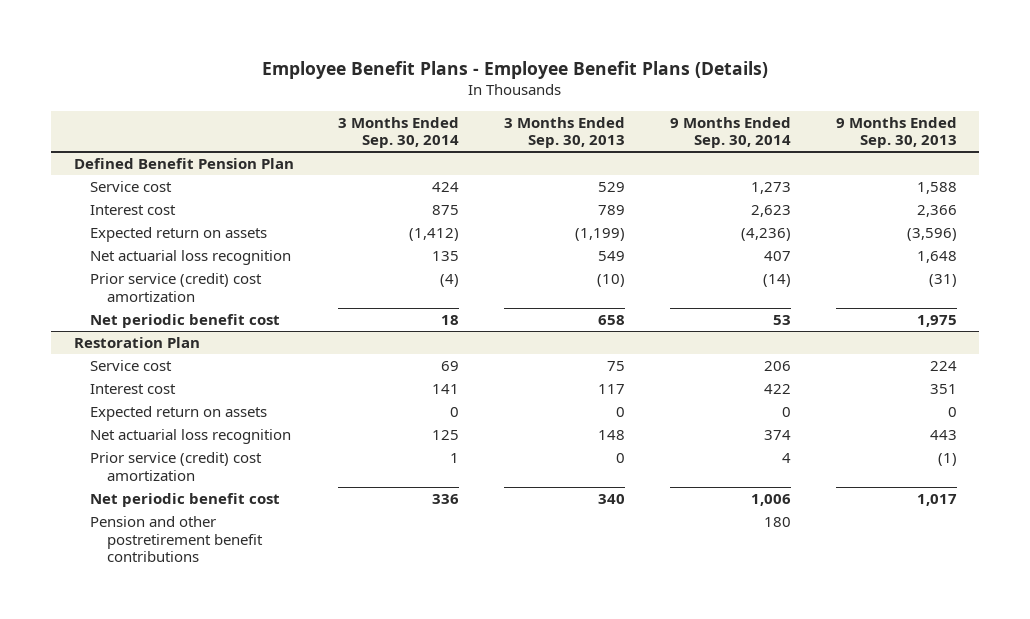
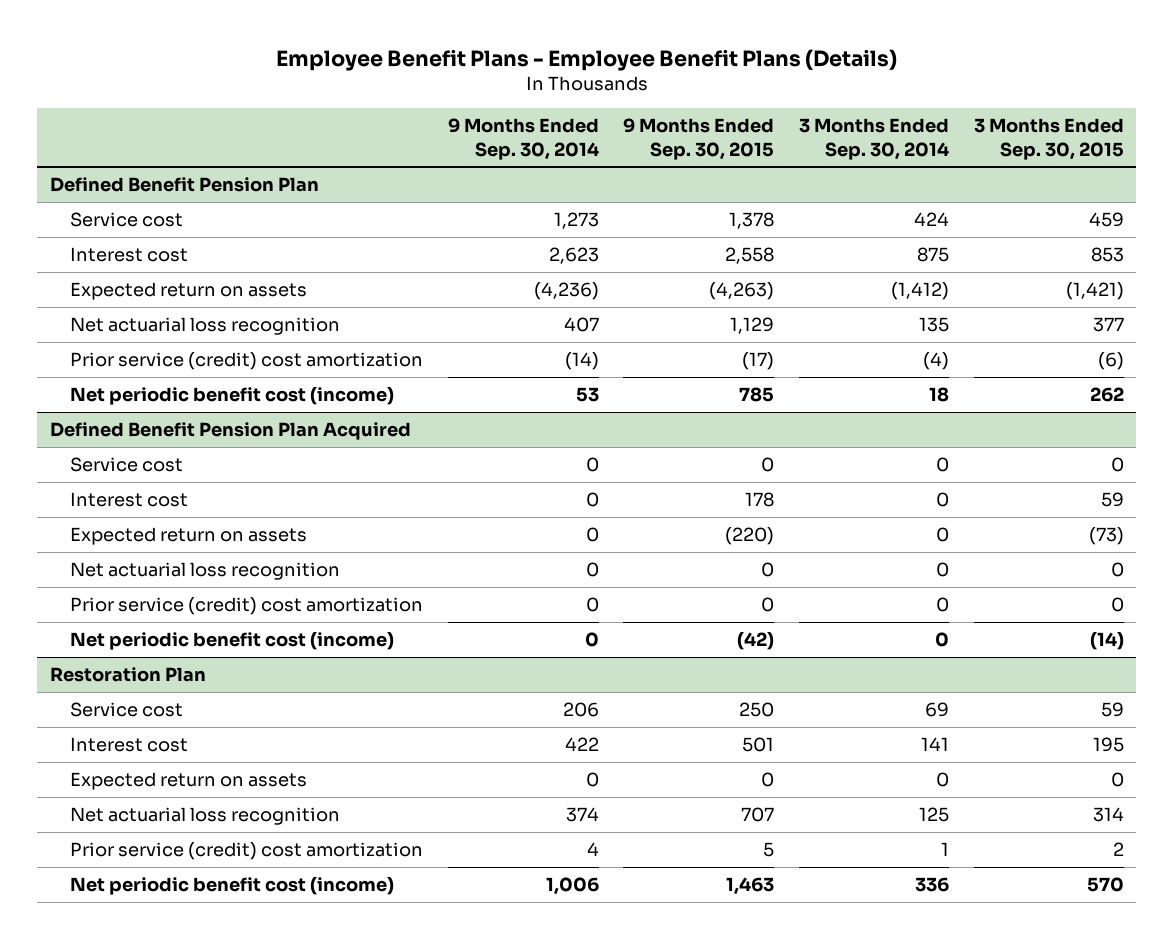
- | 3 Months Ended Sep. 30, 2014 | 3 Months Ended Sep. 30, 2013 | 9 Months Ended Sep. 30, 2014 | 9 Months Ended Sep. 30, 2013
+ | 9 Months Ended Sep. 30, 2014 | 9 Months Ended Sep. 30, 2015 | 3 Months Ended Sep. 30, 2014 | 3 Months Ended Sep. 30, 2015
@ Defined Benefit Pension Plan
- Net periodic benefit cost | 18 | 658 | 53 | 1,975
+ Net periodic benefit cost (income) | 53 | 785 | 18 | 262
+ Defined Benefit Pension Plan Acquired
+ Service cost | 0 | 0 | 0 | 0
+ Interest cost | 0 | 178 | 0 | 59
+ Expected return on assets | 0 | (220) | 0 | (73)
+ Net actuarial loss recognition | 0 | 0 | 0 | 0
+ Prior service (credit) cost amortization | 0 | 0 | 0 | 0
+ Net periodic benefit cost (income) | 0 | (42) | 0 | (14)
@ Restoration Plan
- Net periodic benefit cost | 336 | 340 | 1,006 | 1,017
- Pension and other postretirement benefit contributions | | | 180 |
+ Net periodic benefit cost (income) | 1,006 | 1,463 | 336 | 570

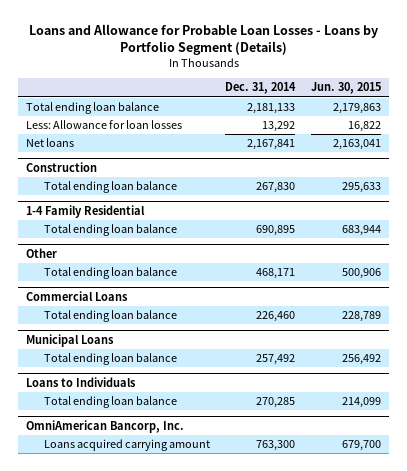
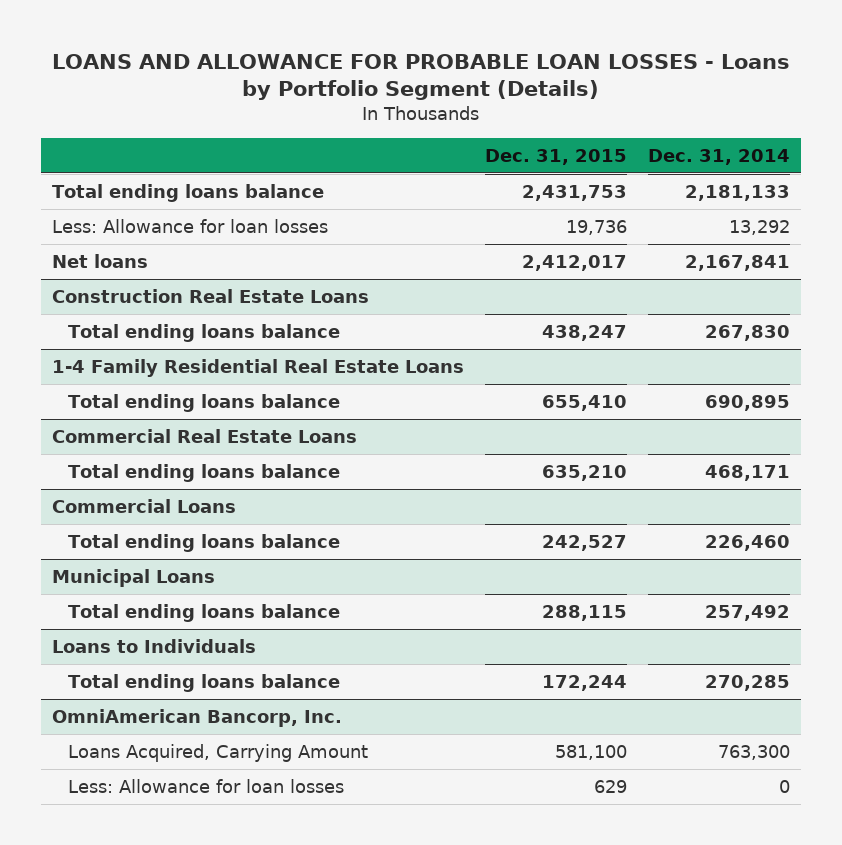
- Loans and Allowance for Probable Loan Losses - Loans by Portfolio Segment (Details)
+ LOANS AND ALLOWANCE FOR PROBABLE LOAN LOSSES - Loans by Portfolio Segment (Details)
- | Dec. 31, 2014 | Jun. 30, 2015
+ | Dec. 31, 2015 | Dec. 31, 2014
- Total ending loan balance | 2,181,133 | 2,179,863
+ Total ending loans balance | 2,431,753 | 2,181,133
- Construction
- Total ending loan balance | 267,830 | 295,633
- 1-4 Family Residential
- Total ending loan balance | 690,895 | 683,944
- Other
- Total ending loan balance | 468,171 | 500,906
+ Construction Real Estate Loans
+ Total ending loans balance | 438,247 | 267,830
+ 1-4 Family Residential Real Estate Loans
+ Total ending loans balance | 655,410 | 690,895
+ Commercial Real Estate Loans
+ Total ending loans balance | 635,210 | 468,171
@ Commercial Loans
- Total ending loan balance | 226,460 | 228,789
+ Total ending loans balance | 242,527 | 226,460
@ Municipal Loans
- Total ending loan balance | 257,492 | 256,492
+ Total ending loans balance | 288,115 | 257,492
@ Loans to Individuals
- Total ending loan balance | 270,285 | 214,099
+ Total ending loans balance | 172,244 | 270,285
@ OmniAmerican Bancorp, Inc.
- Loans acquired carrying amount | 763,300 | 679,700
+ Loans Acquired, Carrying Amount | 581,100 | 763,300
+ Less: Allowance for loan losses | 629 | 0

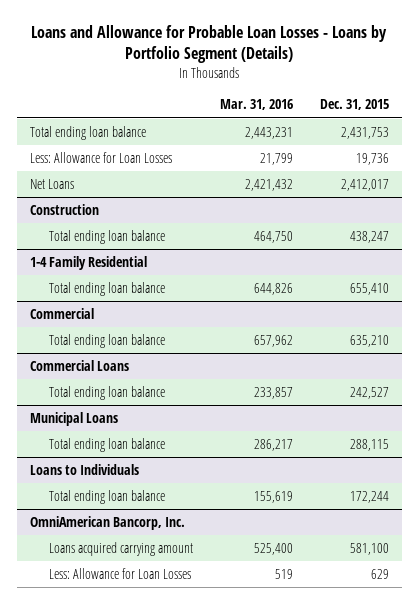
- LOANS AND ALLOWANCE FOR PROBABLE LOAN LOSSES - Loans by Portfolio Segment (Details)
+ Loans and Allowance for Probable Loan Losses - Loans by Portfolio Segment (Details)
- | Dec. 31, 2015 | Dec. 31, 2014
+ | Mar. 31, 2016 | Dec. 31, 2015
- Total ending loans balance | 2,431,753 | 2,181,133
- Less: Allowance for loan losses | 19,736 | 13,292
- Net loans | 2,412,017 | 2,167,841
- Construction Real Estate Loans
- Total ending loans balance | 438,247 | 267,830
- 1-4 Family Residential Real Estate Loans
- Total ending loans balance | 655,410 | 690,895
- Commercial Real Estate Loans
- Total ending loans balance | 635,210 | 468,171
+ Total ending loan balance | 2,443,231 | 2,431,753
+ Less: Allowance for Loan Losses | 21,799 | 19,736
+ Net Loans | 2,421,432 | 2,412,017
+ Construction
+ Total ending loan balance | 464,750 | 438,247
+ 1-4 Family Residential
+ Total ending loan balance | 644,826 | 655,410
+ Commercial
+ Total ending loan balance | 657,962 | 635,210
@ Commercial Loans
- Total ending loans balance | 242,527 | 226,460
+ Total ending loan balance | 233,857 | 242,527
@ Municipal Loans
- Total ending loans balance | 288,115 | 257,492
+ Total ending loan balance | 286,217 | 288,115
@ Loans to Individuals
- Total ending loans balance | 172,244 | 270,285
+ Total ending loan balance | 155,619 | 172,244
@ OmniAmerican Bancorp, Inc.
- Loans Acquired, Carrying Amount | 581,100 | 763,300
- Less: Allowance for loan losses | 629 | 0
+ Loans acquired carrying amount | 525,400 | 581,100
+ Less: Allowance for Loan Losses | 519 | 629

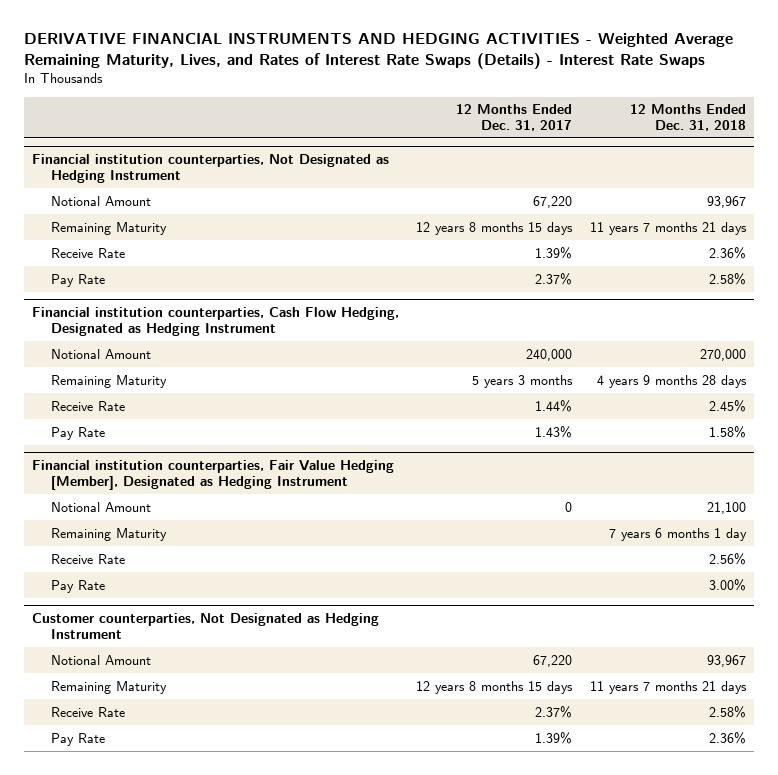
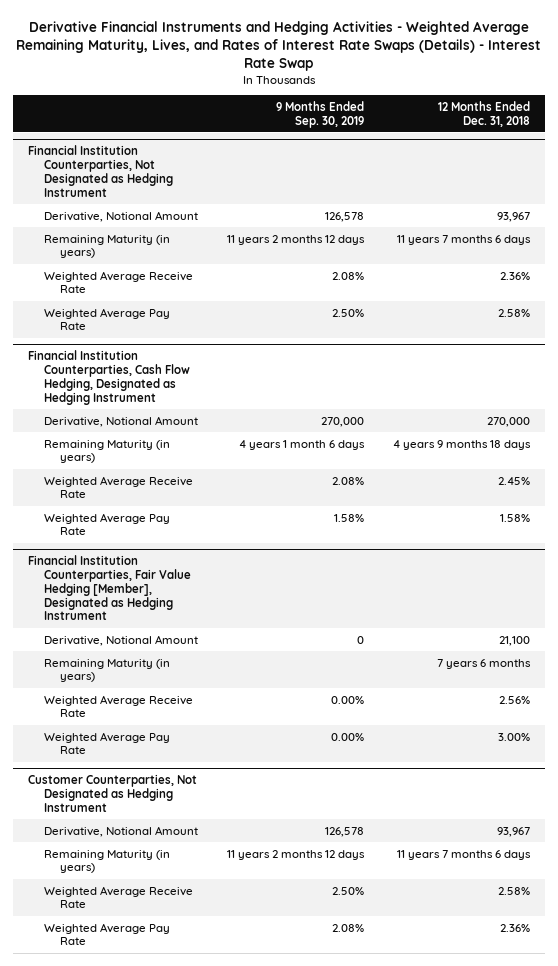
- DERIVATIVE FINANCIAL INSTRUMENTS AND HEDGING ACTIVITIES - Weighted Average Remaining Maturity, Lives, and Rates of Interest Rate Swaps (Details) - Interest Rate Swaps
+ Derivative Financial Instruments and Hedging Activities - Weighted Average Remaining Maturity, Lives, and Rates of Interest Rate Swaps (Details) - Interest Rate Swap
- | 12 Months Ended Dec. 31, 2017 | 12 Months Ended Dec. 31, 2018
+ | 9 Months Ended Sep. 30, 2019 | 12 Months Ended Dec. 31, 2018
- Financial institution counterparties, Not Designated as Hedging Instrument
- Notional Amount | 67,220 | 93,967
- Remaining Maturity | 12 years 8 months 15 days | 11 years 7 months 21 days
- Receive Rate | 1.39% | 2.36%
- Pay Rate | 2.37% | 2.58%
- Financial institution counterparties, Cash Flow Hedging, Designated as Hedging Instrument
- Notional Amount | 240,000 | 270,000
- Remaining Maturity | 5 years 3 months | 4 years 9 months 28 days
- Receive Rate | 1.44% | 2.45%
- Pay Rate | 1.43% | 1.58%
- Financial institution counterparties, Fair Value Hedging [Member], Designated as Hedging Instrument
- Notional Amount | 0 | 21,100
- Remaining Maturity | | 7 years 6 months 1 day
- Receive Rate | | 2.56%
- Pay Rate | | 3.00%
- Customer counterparties, Not Designated as Hedging Instrument
- Notional Amount | 67,220 | 93,967
- Remaining Maturity | 12 years 8 months 15 days | 11 years 7 months 21 days
- Receive Rate | 2.37% | 2.58%
- Pay Rate | 1.39% | 2.36%
+ Financial Institution Counterparties, Not Designated as Hedging Instrument
+ Derivative, Notional Amount | 126,578 | 93,967
+ Remaining Maturity (in years) | 11 years 2 months 12 days | 11 years 7 months 6 days
+ Weighted Average Receive Rate | 2.08% | 2.36%
+ Weighted Average Pay Rate | 2.50% | 2.58%
+ Financial Institution Counterparties, Cash Flow Hedging, Designated as Hedging Instrument
+ Derivative, Notional Amount | 270,000 | 270,000
+ Remaining Maturity (in years) | 4 years 1 month 6 days | 4 years 9 months 18 days
+ Weighted Average Receive Rate | 2.08% | 2.45%
+ Weighted Average Pay Rate | 1.58% | 1.58%
+ Financial Institution Counterparties, Fair Value Hedging [Member], Designated as Hedging Instrument
+ Derivative, Notional Amount | 0 | 21,100
+ Remaining Maturity (in years) | | 7 years 6 months
+ Weighted Average Receive Rate | 0.00% | 2.56%
+ Weighted Average Pay Rate | 0.00% | 3.00%
+ Customer Counterparties, Not Designated as Hedging Instrument
+ Derivative, Notional Amount | 126,578 | 93,967
+ Remaining Maturity (in years) | 11 years 2 months 12 days | 11 years 7 months 6 days
+ Weighted Average Receive Rate | 2.50% | 2.58%
+ Weighted Average Pay Rate | 2.08% | 2.36%

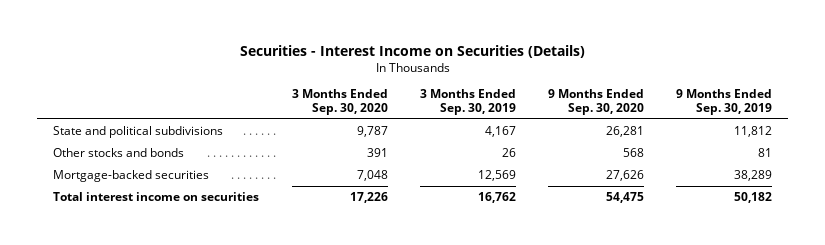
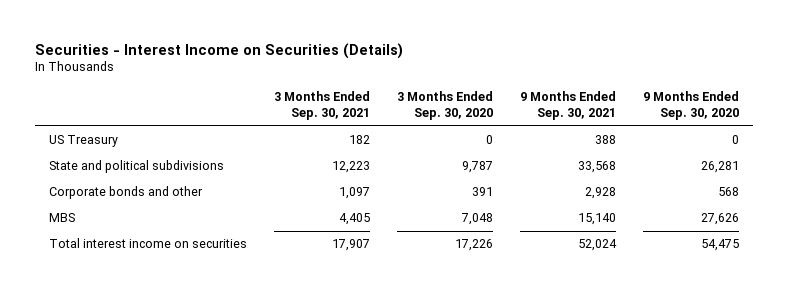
- | 3 Months Ended Sep. 30, 2020 | 3 Months Ended Sep. 30, 2019 | 9 Months Ended Sep. 30, 2020 | 9 Months Ended Sep. 30, 2019
+ | 3 Months Ended Sep. 30, 2021 | 3 Months Ended Sep. 30, 2020 | 9 Months Ended Sep. 30, 2021 | 9 Months Ended Sep. 30, 2020
+ US Treasury | 182 | 0 | 388 | 0
- Other stocks and bonds | 391 | 26 | 568 | 81
- Mortgage-backed securities | 7,048 | 12,569 | 27,626 | 38,289
+ Corporate bonds and other | 1,097 | 391 | 2,928 | 568
+ MBS | 4,405 | 7,048 | 15,140 | 27,626

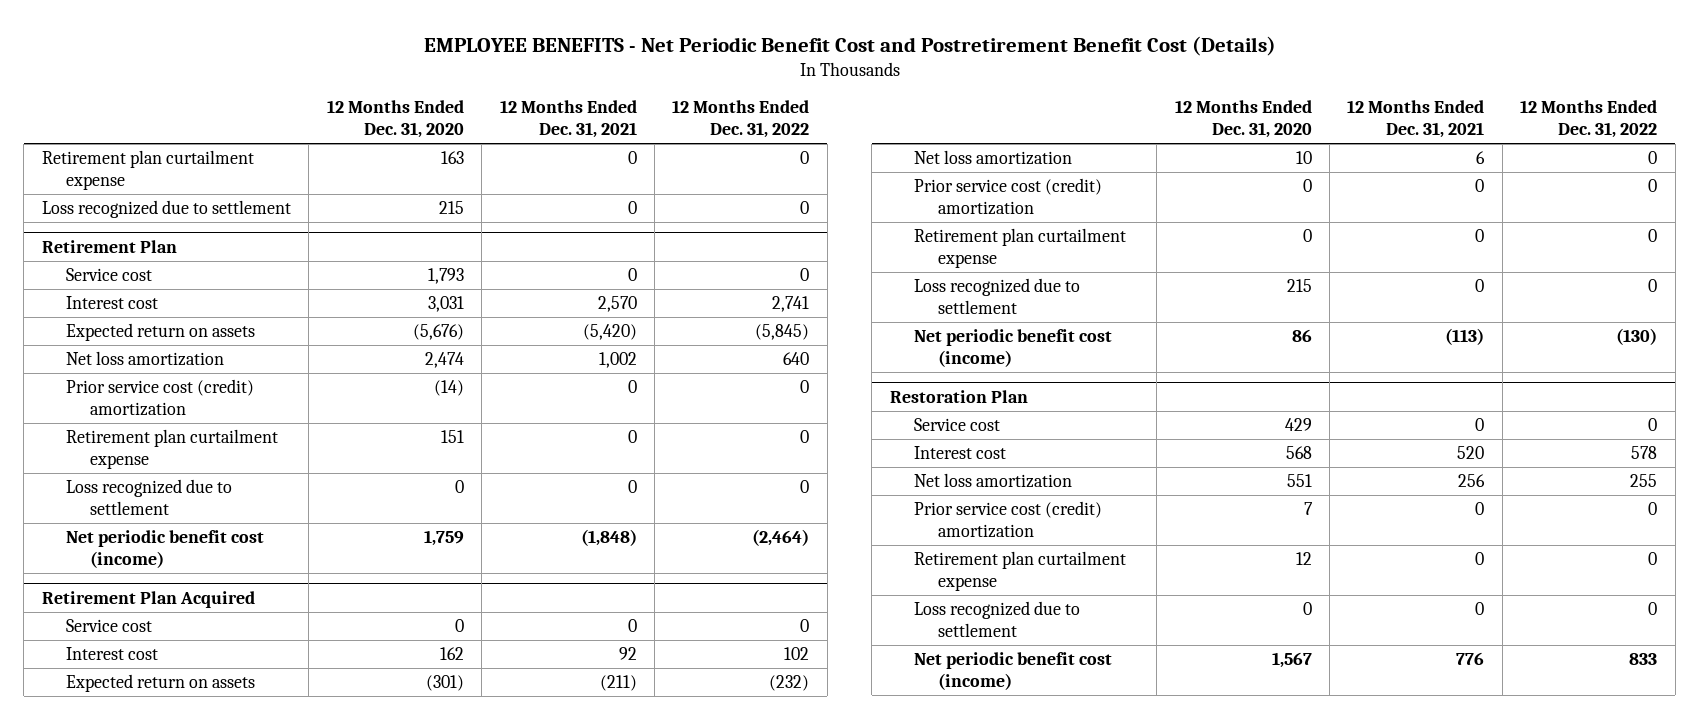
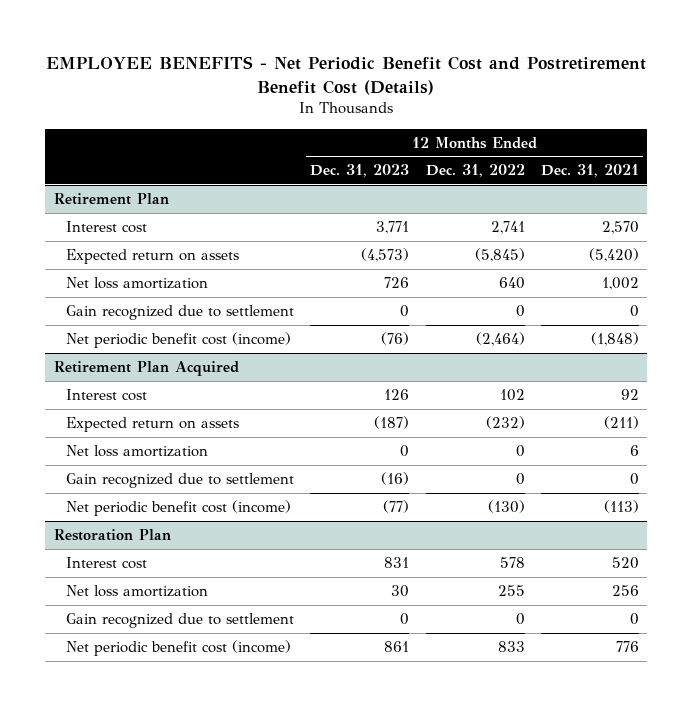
- | 12 Months Ended Dec. 31, 2020 | 12 Months Ended Dec. 31, 2021 | 12 Months Ended Dec. 31, 2022
+ | 12 Months Ended Dec. 31, 2023 | 12 Months Ended Dec. 31, 2022 | 12 Months Ended Dec. 31, 2021
- Retirement plan curtailment expense | 163 | 0 | 0
- Loss recognized due to settlement | 215 | 0 | 0
@ Retirement Plan
- Service cost | 1,793 | 0 | 0
- Prior service cost (credit) amortization | (14) | 0 | 0
- Retirement plan curtailment expense | 151 | 0 | 0
- Loss recognized due to settlement | 0 | 0 | 0
+ Gain recognized due to settlement | 0 | 0 | 0
@ Retirement Plan Acquired
- Service cost | 0 | 0 | 0
- Prior service cost (credit) amortization | 0 | 0 | 0
- Retirement plan curtailment expense | 0 | 0 | 0
- Loss recognized due to settlement | 215 | 0 | 0
+ Gain recognized due to settlement | (16) | 0 | 0
@ Restoration Plan
- Service cost | 429 | 0 | 0
- Prior service cost (credit) amortization | 7 | 0 | 0
- Retirement plan curtailment expense | 12 | 0 | 0
- Loss recognized due to settlement | 0 | 0 | 0
+ Gain recognized due to settlement | 0 | 0 | 0

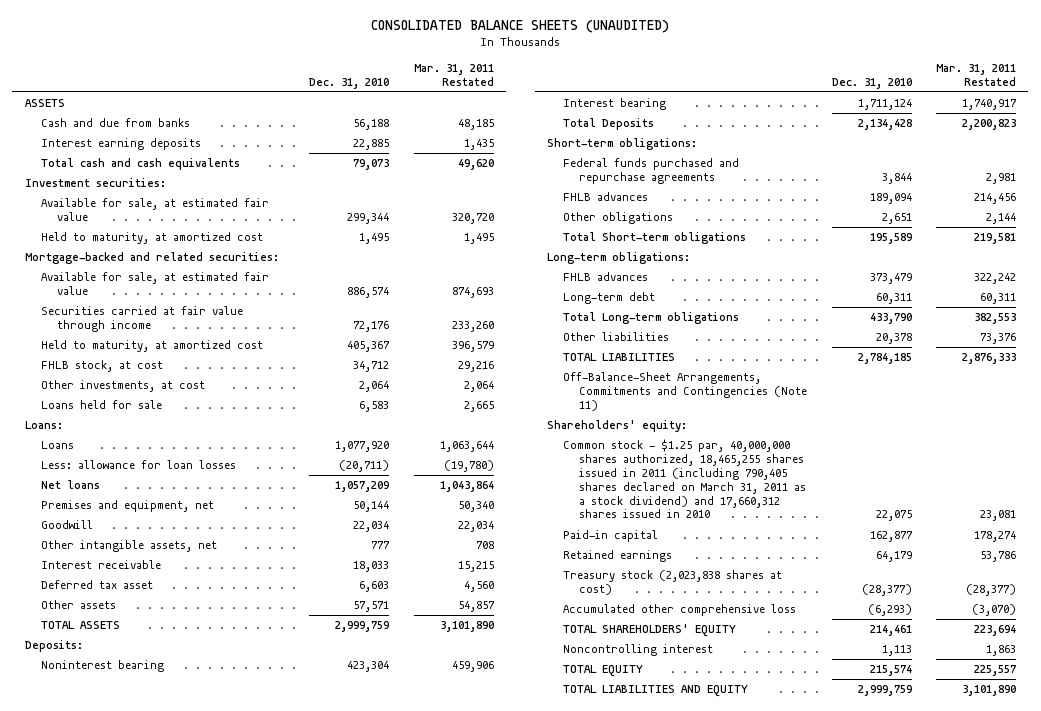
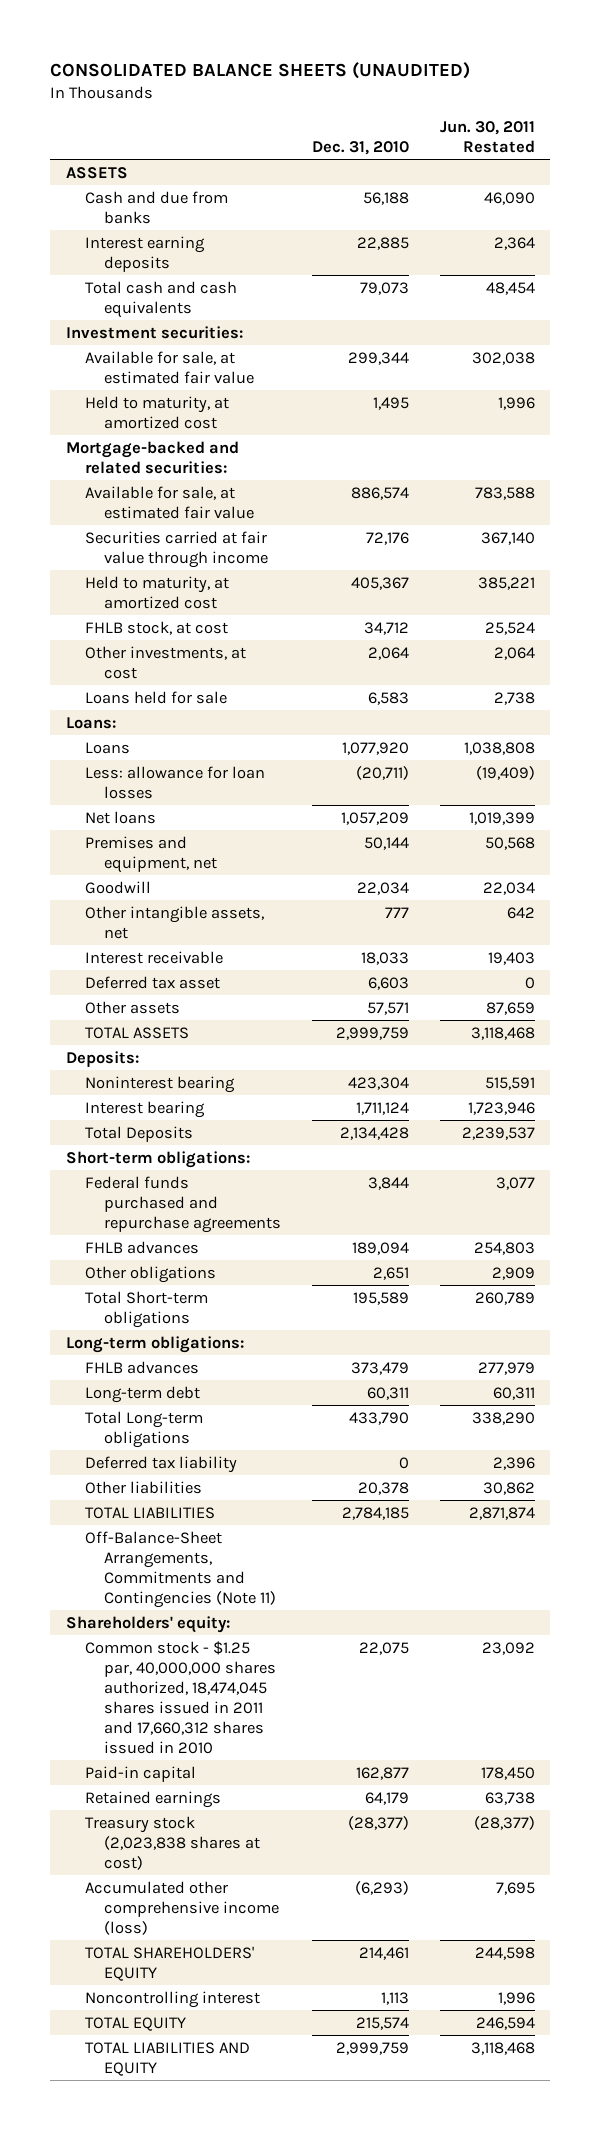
- | Dec. 31, 2010 | Mar. 31, 2011 Restated
+ | Dec. 31, 2010 | Jun. 30, 2011 Restated
+ Deferred tax liability | 0 | 2,396
- Common stock - $1.25 par, 40,000,000 shares authorized, 18,465,255 shares issued in 2011 (including 790,405 shares declared on March 31, 2011 as a stock dividend) and 17,660,312 shares issued in 2010 | 22,075 | 23,081
+ Common stock - $1.25 par, 40,000,000 shares authorized, 18,474,045 shares issued in 2011 and 17,660,312 shares issued in 2010 | 22,075 | 23,092
- Accumulated other comprehensive loss | (6,293) | (3,070)
+ Accumulated other comprehensive income (loss) | (6,293) | 7,695

